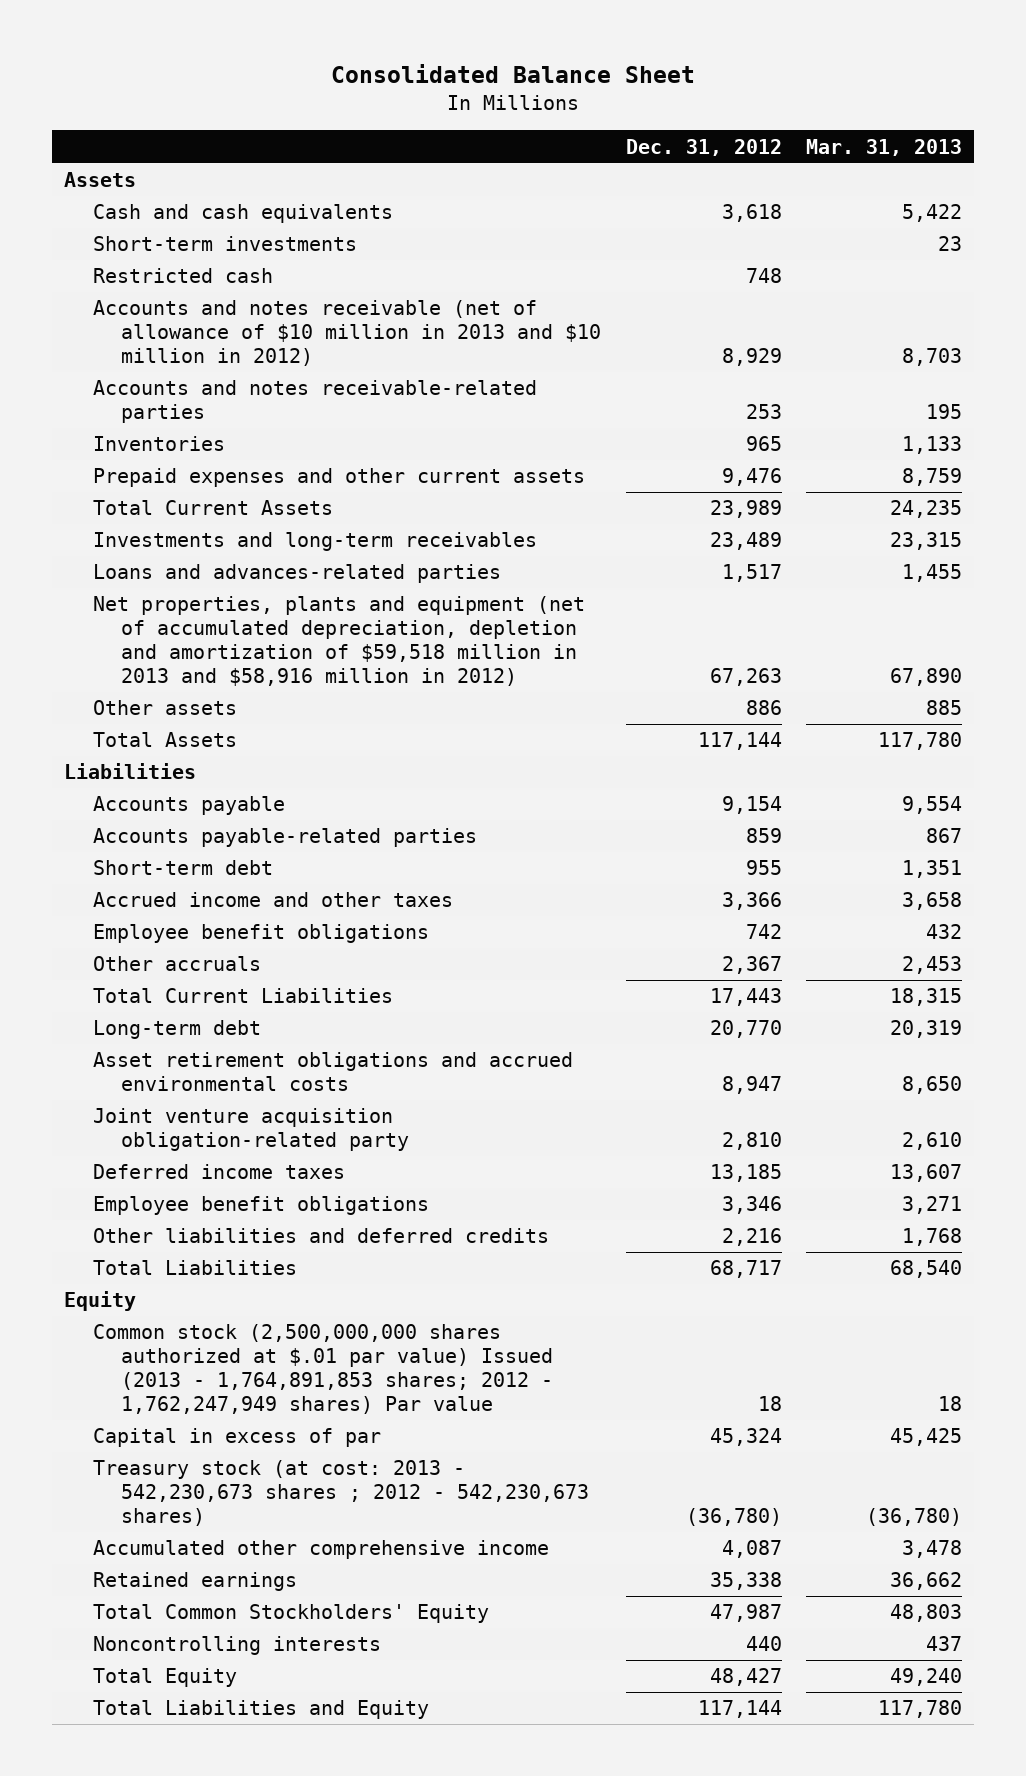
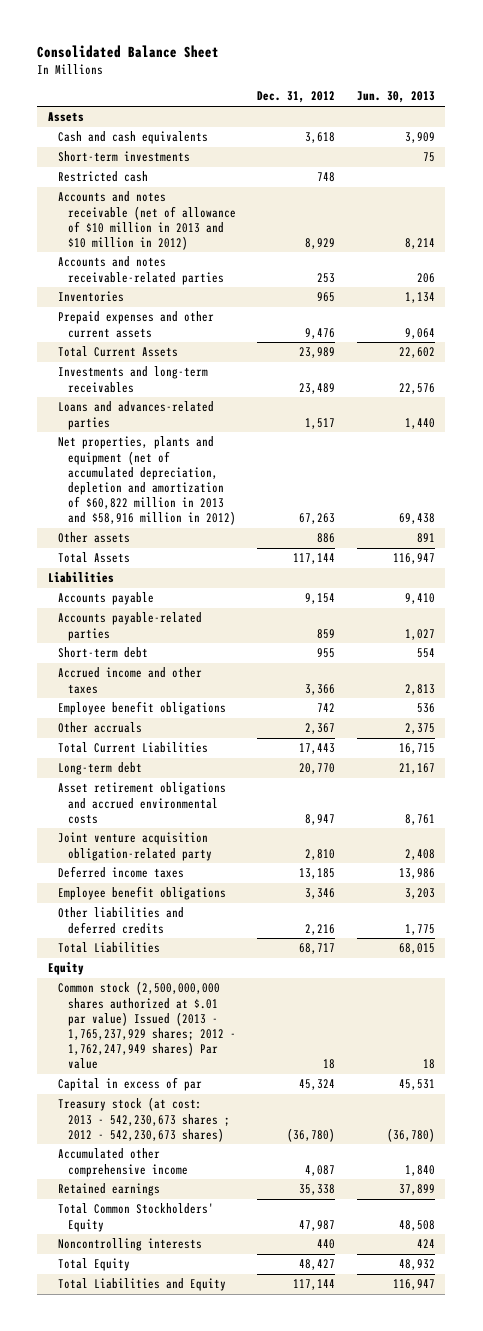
- | Dec. 31, 2012 | Mar. 31, 2013
+ | Dec. 31, 2012 | Jun. 30, 2013
- Net properties, plants and equipment (net of accumulated depreciation, depletion and amortization of $59,518 million in 2013 and $58,916 million in 2012) | 67,263 | 67,890
+ Net properties, plants and equipment (net of accumulated depreciation, depletion and amortization of $60,822 million in 2013 and $58,916 million in 2012) | 67,263 | 69,438
- Common stock (2,500,000,000 shares authorized at $.01 par value) Issued (2013 - 1,764,891,853 shares; 2012 - 1,762,247,949 shares) Par value | 18 | 18
+ Common stock (2,500,000,000 shares authorized at $.01 par value) Issued (2013 - 1,765,237,929 shares; 2012 - 1,762,247,949 shares) Par value | 18 | 18

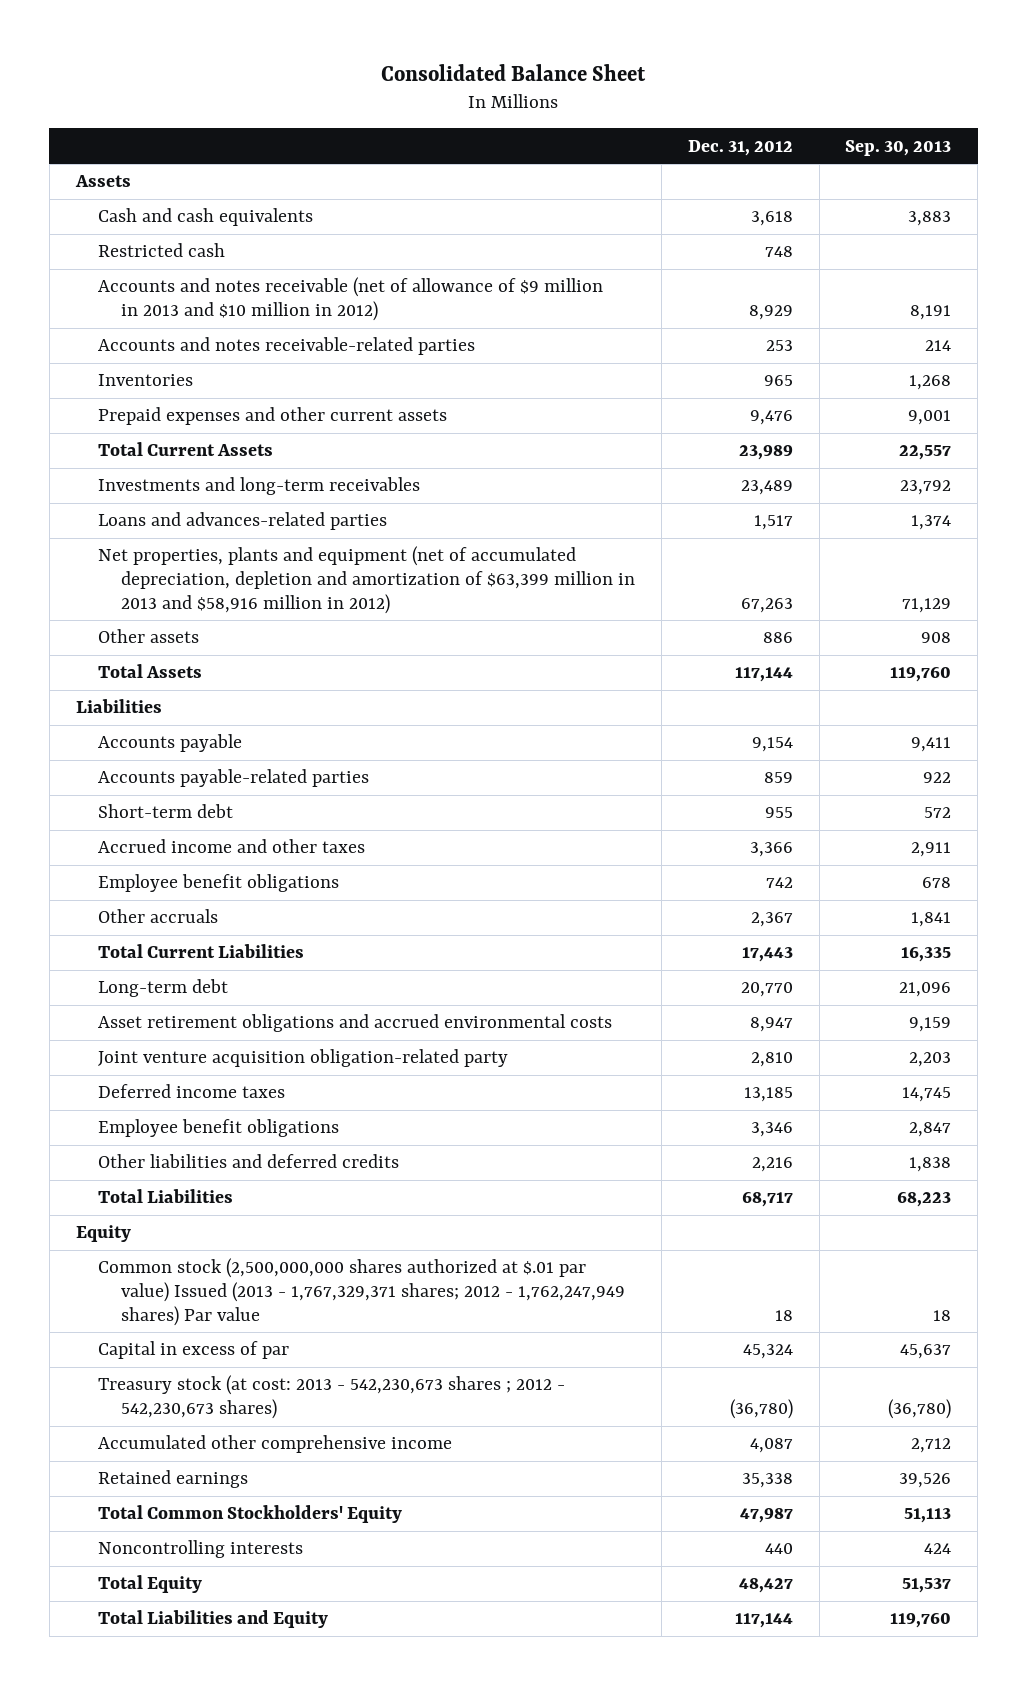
- | Dec. 31, 2012 | Jun. 30, 2013
+ | Dec. 31, 2012 | Sep. 30, 2013
- Short-term investments | | 75
- Accounts and notes receivable (net of allowance of $10 million in 2013 and $10 million in 2012) | 8,929 | 8,214
+ Accounts and notes receivable (net of allowance of $9 million in 2013 and $10 million in 2012) | 8,929 | 8,191
- Net properties, plants and equipment (net of accumulated depreciation, depletion and amortization of $60,822 million in 2013 and $58,916 million in 2012) | 67,263 | 69,438
+ Net properties, plants and equipment (net of accumulated depreciation, depletion and amortization of $63,399 million in 2013 and $58,916 million in 2012) | 67,263 | 71,129
- Common stock (2,500,000,000 shares authorized at $.01 par value) Issued (2013 - 1,765,237,929 shares; 2012 - 1,762,247,949 shares) Par value | 18 | 18
+ Common stock (2,500,000,000 shares authorized at $.01 par value) Issued (2013 - 1,767,329,371 shares; 2012 - 1,762,247,949 shares) Par value | 18 | 18

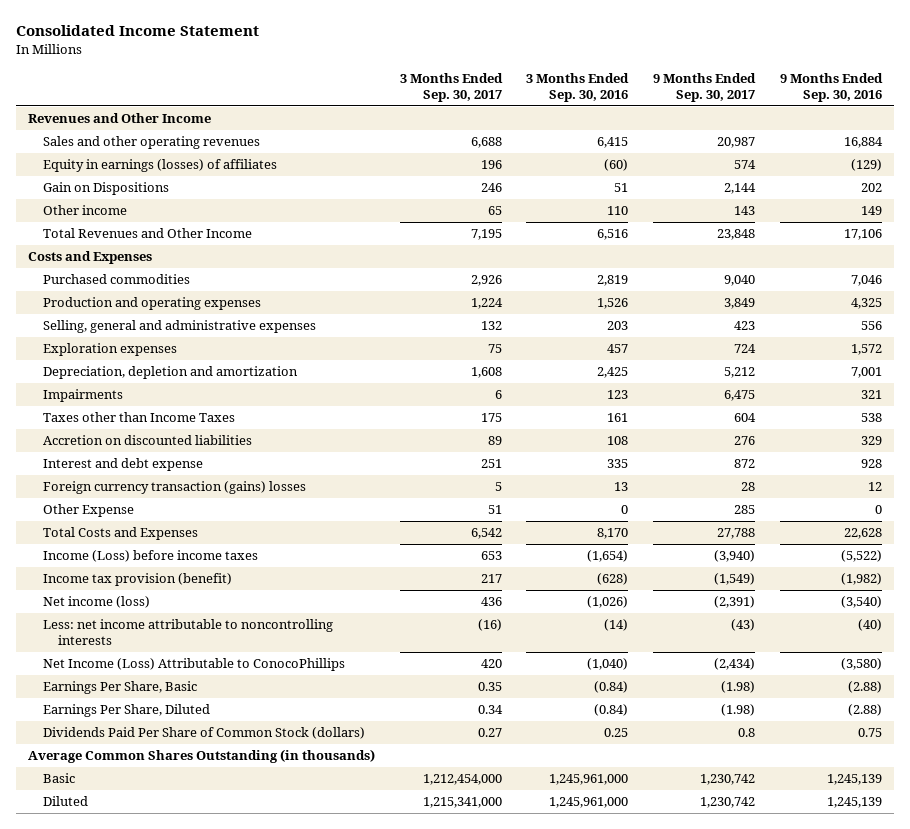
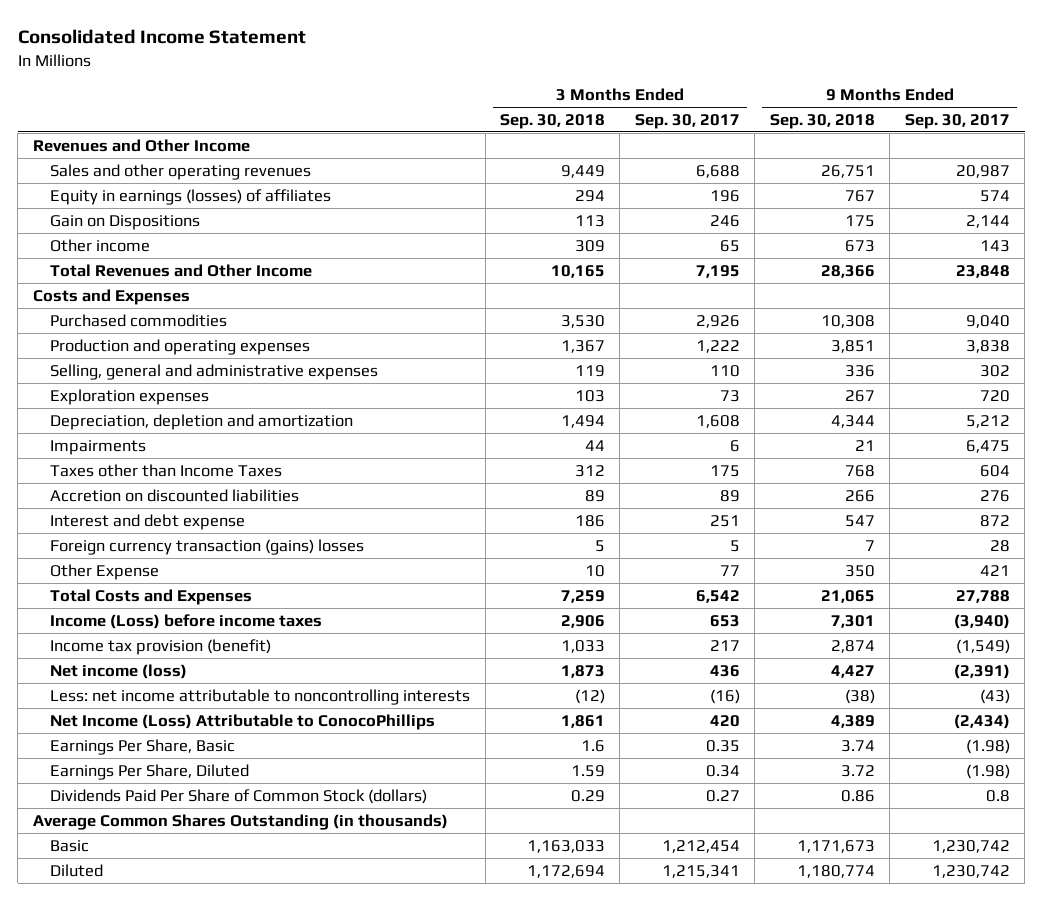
- | 3 Months Ended Sep. 30, 2017 | 3 Months Ended Sep. 30, 2016 | 9 Months Ended Sep. 30, 2017 | 9 Months Ended Sep. 30, 2016
+ | 3 Months Ended Sep. 30, 2018 | 3 Months Ended Sep. 30, 2017 | 9 Months Ended Sep. 30, 2018 | 9 Months Ended Sep. 30, 2017
- Production and operating expenses | 1,224 | 1,526 | 3,849 | 4,325
- Selling, general and administrative expenses | 132 | 203 | 423 | 556
- Exploration expenses | 75 | 457 | 724 | 1,572
+ Production and operating expenses | 1,367 | 1,222 | 3,851 | 3,838
+ Selling, general and administrative expenses | 119 | 110 | 336 | 302
+ Exploration expenses | 103 | 73 | 267 | 720
- Other Expense | 51 | 0 | 285 | 0
+ Other Expense | 10 | 77 | 350 | 421
- Basic | 1,212,454,000 | 1,245,961,000 | 1,230,742 | 1,245,139
- Diluted | 1,215,341,000 | 1,245,961,000 | 1,230,742 | 1,245,139
+ Basic | 1,163,033 | 1,212,454 | 1,171,673 | 1,230,742
+ Diluted | 1,172,694 | 1,215,341 | 1,180,774 | 1,230,742

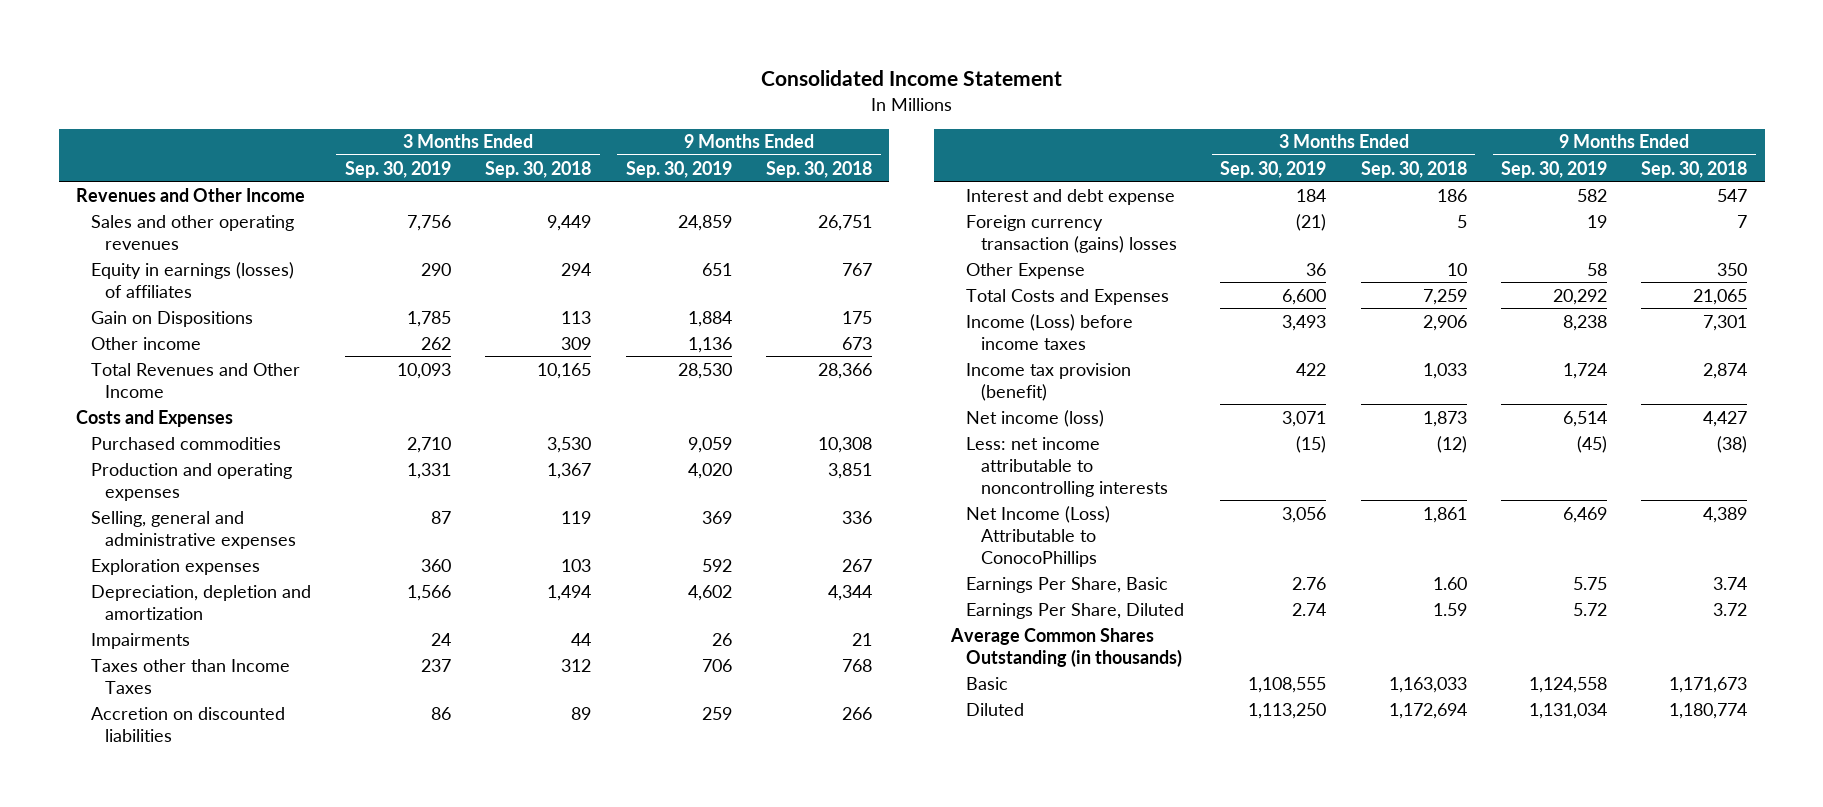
- | 3 Months Ended Sep. 30, 2018 | 3 Months Ended Sep. 30, 2017 | 9 Months Ended Sep. 30, 2018 | 9 Months Ended Sep. 30, 2017
+ | 3 Months Ended Sep. 30, 2019 | 3 Months Ended Sep. 30, 2018 | 9 Months Ended Sep. 30, 2019 | 9 Months Ended Sep. 30, 2018
- Earnings Per Share, Basic | 1.6 | 0.35 | 3.74 | (1.98)
+ Earnings Per Share, Basic | 2.76 | 1.60 | 5.75 | 3.74
- Dividends Paid Per Share of Common Stock (dollars) | 0.29 | 0.27 | 0.86 | 0.8

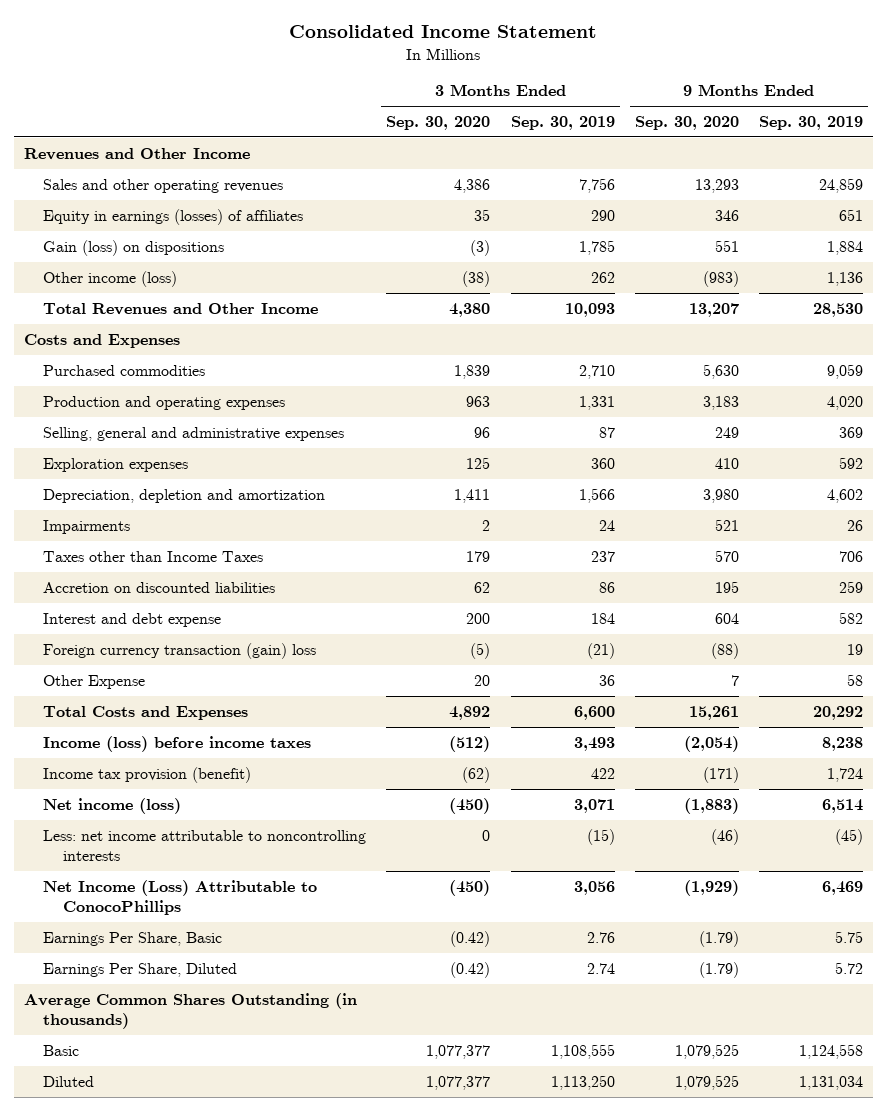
- | 3 Months Ended Sep. 30, 2019 | 3 Months Ended Sep. 30, 2018 | 9 Months Ended Sep. 30, 2019 | 9 Months Ended Sep. 30, 2018
+ | 3 Months Ended Sep. 30, 2020 | 3 Months Ended Sep. 30, 2019 | 9 Months Ended Sep. 30, 2020 | 9 Months Ended Sep. 30, 2019
- Gain on Dispositions | 1,785 | 113 | 1,884 | 175
- Other income | 262 | 309 | 1,136 | 673
+ Gain (loss) on dispositions | (3) | 1,785 | 551 | 1,884
+ Other income (loss) | (38) | 262 | (983) | 1,136
- Foreign currency transaction (gains) losses | (21) | 5 | 19 | 7
+ Foreign currency transaction (gain) loss | (5) | (21) | (88) | 19
- Income (Loss) before income taxes | 3,493 | 2,906 | 8,238 | 7,301
+ Income (loss) before income taxes | (512) | 3,493 | (2,054) | 8,238

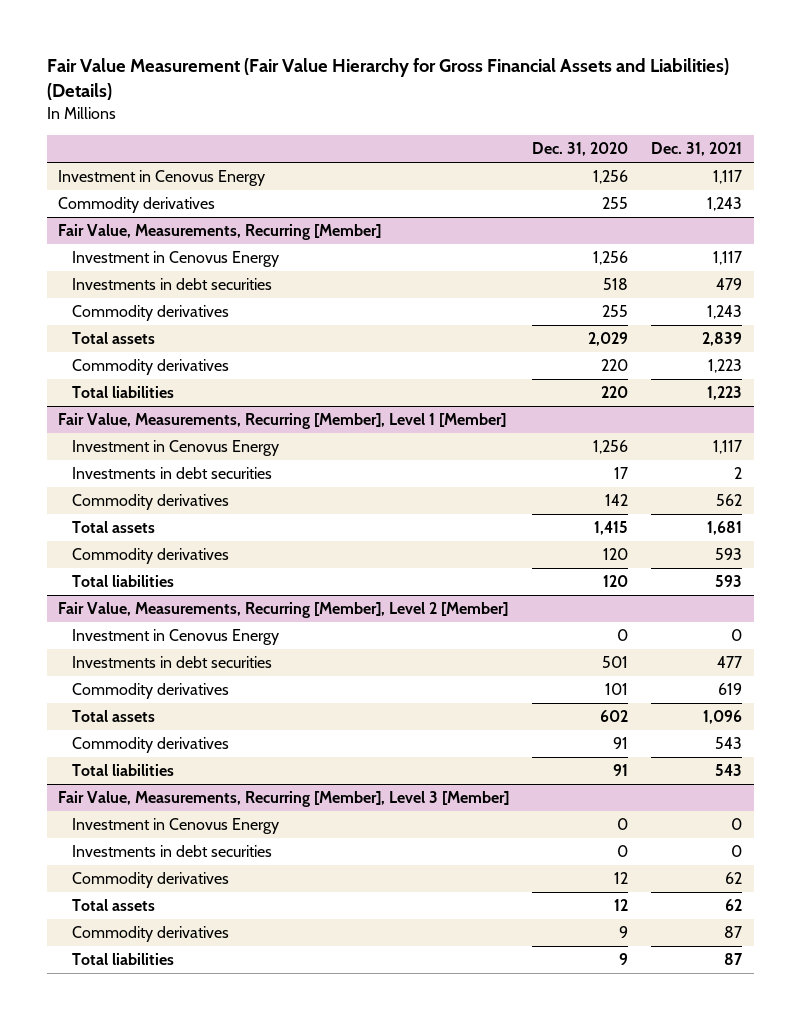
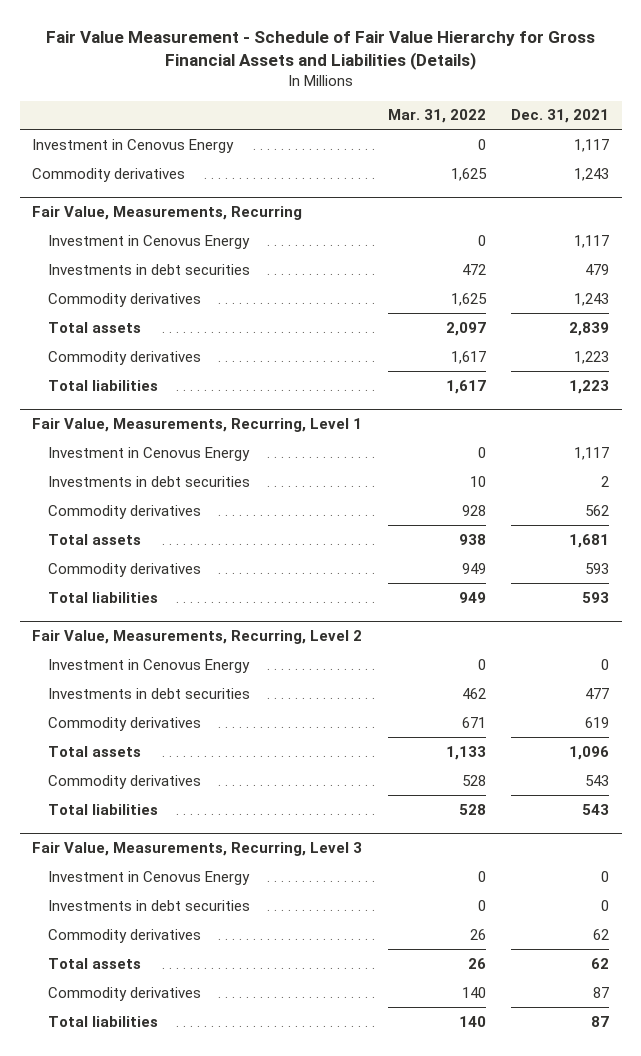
- Fair Value Measurement (Fair Value Hierarchy for Gross Financial Assets and Liabilities) (Details)
+ Fair Value Measurement - Schedule of Fair Value Hierarchy for Gross Financial Assets and Liabilities (Details)
- | Dec. 31, 2020 | Dec. 31, 2021
+ | Mar. 31, 2022 | Dec. 31, 2021
- Fair Value, Measurements, Recurring [Member]
+ Fair Value, Measurements, Recurring
- Fair Value, Measurements, Recurring [Member], Level 1 [Member]
+ Fair Value, Measurements, Recurring, Level 1
- Fair Value, Measurements, Recurring [Member], Level 2 [Member]
+ Fair Value, Measurements, Recurring, Level 2
- Fair Value, Measurements, Recurring [Member], Level 3 [Member]
+ Fair Value, Measurements, Recurring, Level 3

